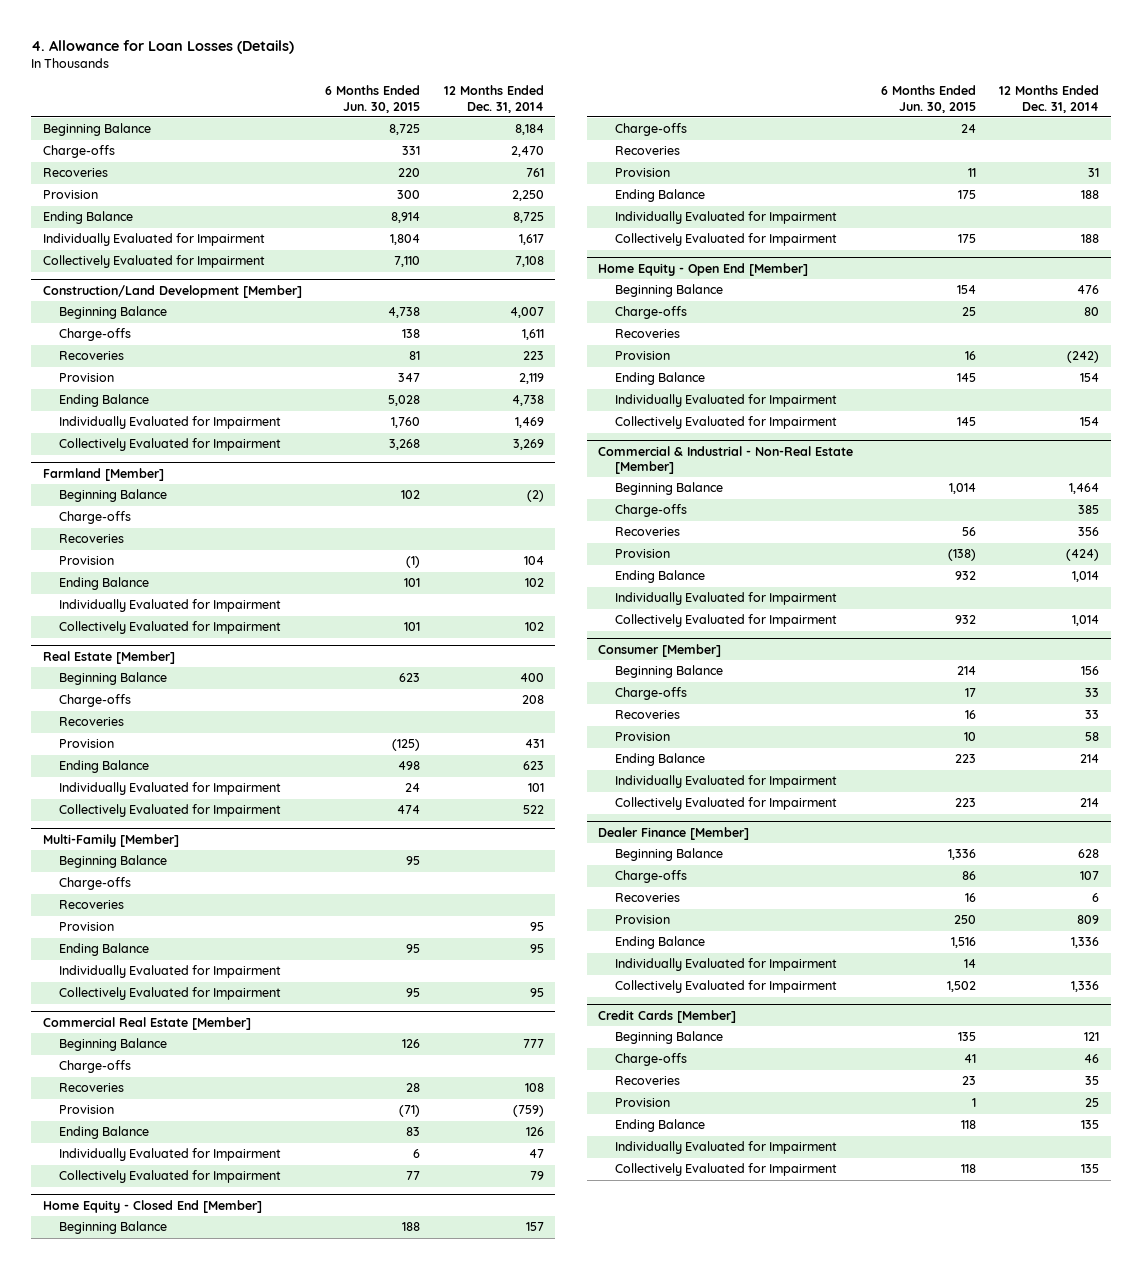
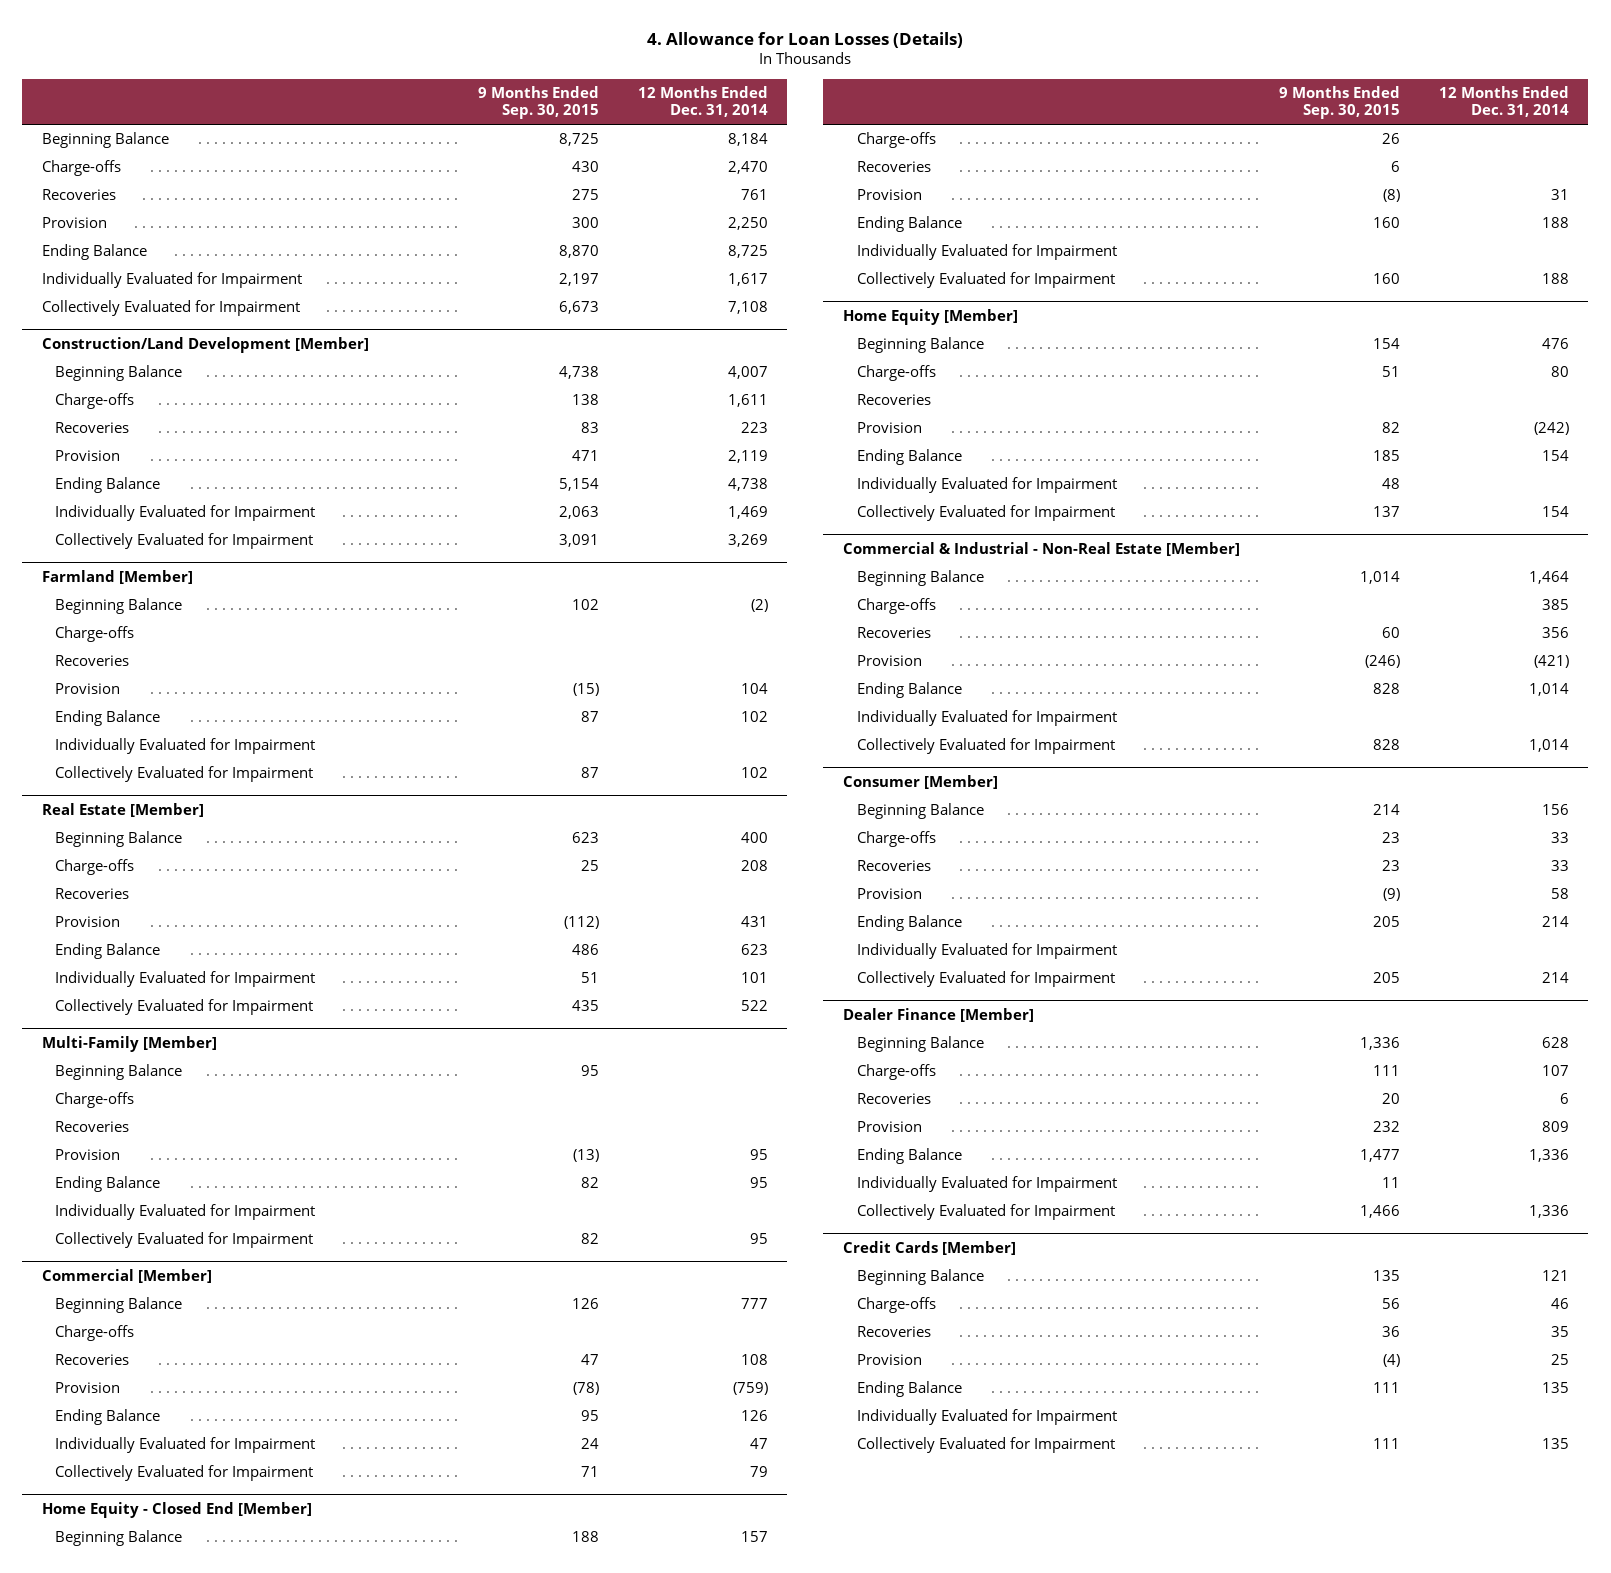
- | 6 Months Ended Jun. 30, 2015 | 12 Months Ended Dec. 31, 2014
+ | 9 Months Ended Sep. 30, 2015 | 12 Months Ended Dec. 31, 2014
- Commercial Real Estate [Member]
+ Commercial [Member]
- Home Equity - Open End [Member]
+ Home Equity [Member]
@ Commercial & Industrial - Non-Real Estate [Member]
- Provision | (138) | (424)
+ Provision | (246) | (421)

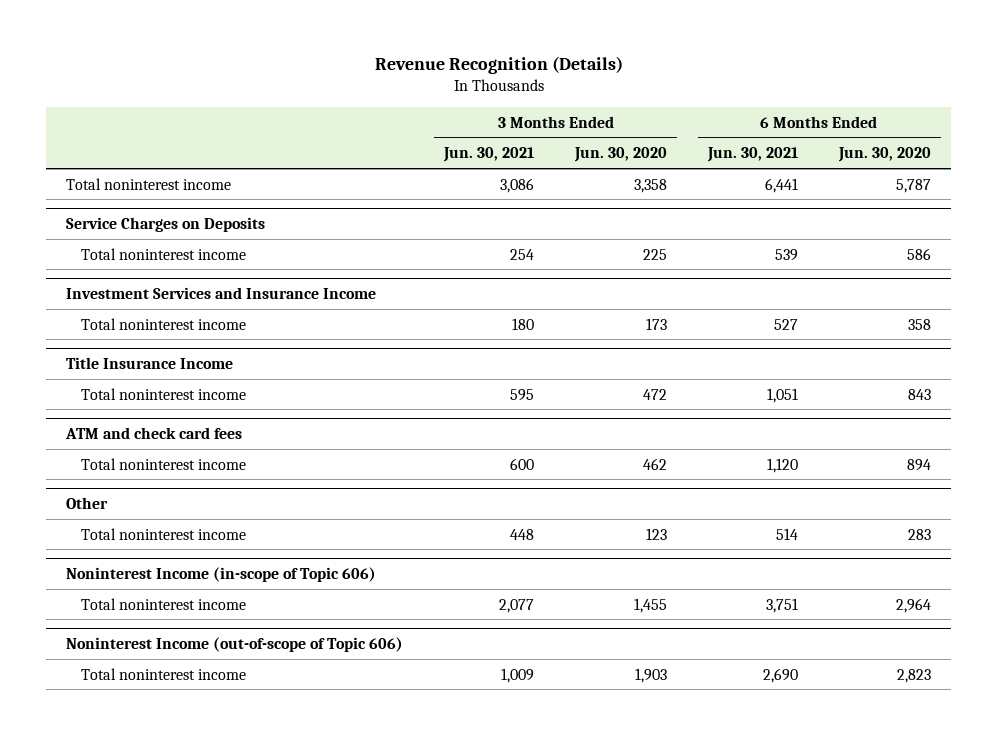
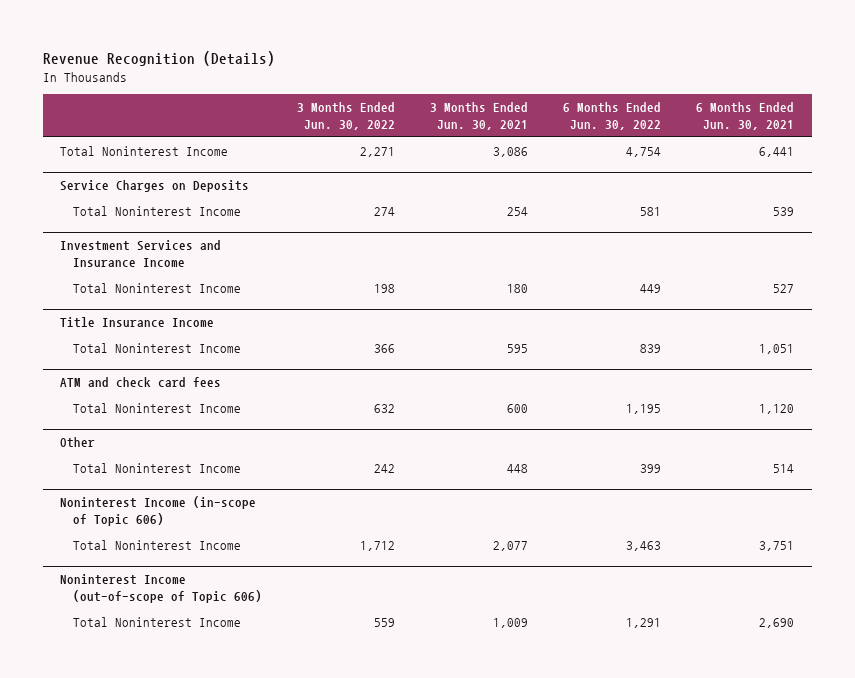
- | 3 Months Ended Jun. 30, 2021 | 3 Months Ended Jun. 30, 2020 | 6 Months Ended Jun. 30, 2021 | 6 Months Ended Jun. 30, 2020
+ | 3 Months Ended Jun. 30, 2022 | 3 Months Ended Jun. 30, 2021 | 6 Months Ended Jun. 30, 2022 | 6 Months Ended Jun. 30, 2021
- Total noninterest income | 3,086 | 3,358 | 6,441 | 5,787
+ Total Noninterest Income | 2,271 | 3,086 | 4,754 | 6,441
@ Service Charges on Deposits
- Total noninterest income | 254 | 225 | 539 | 586
+ Total Noninterest Income | 274 | 254 | 581 | 539
@ Investment Services and Insurance Income
- Total noninterest income | 180 | 173 | 527 | 358
+ Total Noninterest Income | 198 | 180 | 449 | 527
@ Title Insurance Income
- Total noninterest income | 595 | 472 | 1,051 | 843
+ Total Noninterest Income | 366 | 595 | 839 | 1,051
@ ATM and check card fees
- Total noninterest income | 600 | 462 | 1,120 | 894
+ Total Noninterest Income | 632 | 600 | 1,195 | 1,120
@ Other
- Total noninterest income | 448 | 123 | 514 | 283
+ Total Noninterest Income | 242 | 448 | 399 | 514
@ Noninterest Income (in-scope of Topic 606)
- Total noninterest income | 2,077 | 1,455 | 3,751 | 2,964
+ Total Noninterest Income | 1,712 | 2,077 | 3,463 | 3,751
@ Noninterest Income (out-of-scope of Topic 606)
- Total noninterest income | 1,009 | 1,903 | 2,690 | 2,823
+ Total Noninterest Income | 559 | 1,009 | 1,291 | 2,690

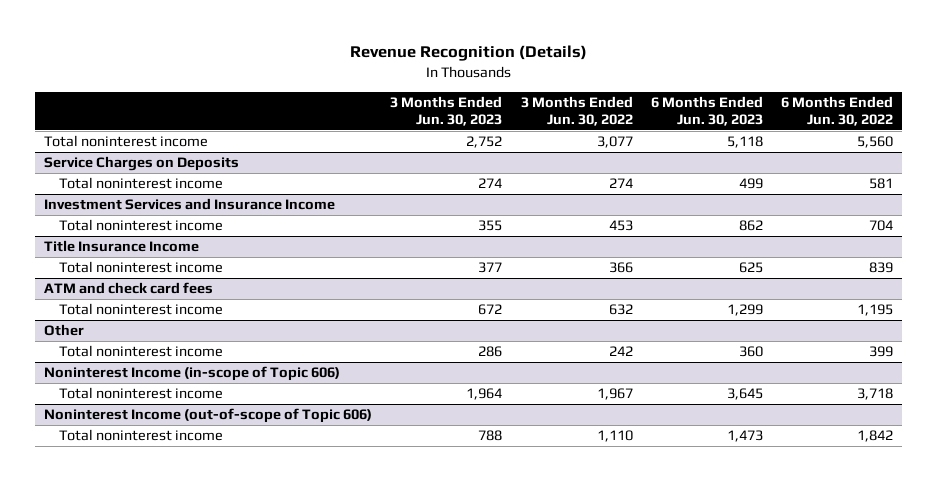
- | 3 Months Ended Jun. 30, 2022 | 3 Months Ended Jun. 30, 2021 | 6 Months Ended Jun. 30, 2022 | 6 Months Ended Jun. 30, 2021
+ | 3 Months Ended Jun. 30, 2023 | 3 Months Ended Jun. 30, 2022 | 6 Months Ended Jun. 30, 2023 | 6 Months Ended Jun. 30, 2022
- Total Noninterest Income | 2,271 | 3,086 | 4,754 | 6,441
+ Total noninterest income | 2,752 | 3,077 | 5,118 | 5,560
@ Service Charges on Deposits
- Total Noninterest Income | 274 | 254 | 581 | 539
+ Total noninterest income | 274 | 274 | 499 | 581
@ Investment Services and Insurance Income
- Total Noninterest Income | 198 | 180 | 449 | 527
+ Total noninterest income | 355 | 453 | 862 | 704
@ Title Insurance Income
- Total Noninterest Income | 366 | 595 | 839 | 1,051
+ Total noninterest income | 377 | 366 | 625 | 839
@ ATM and check card fees
- Total Noninterest Income | 632 | 600 | 1,195 | 1,120
+ Total noninterest income | 672 | 632 | 1,299 | 1,195
@ Other
- Total Noninterest Income | 242 | 448 | 399 | 514
+ Total noninterest income | 286 | 242 | 360 | 399
@ Noninterest Income (in-scope of Topic 606)
- Total Noninterest Income | 1,712 | 2,077 | 3,463 | 3,751
+ Total noninterest income | 1,964 | 1,967 | 3,645 | 3,718
@ Noninterest Income (out-of-scope of Topic 606)
- Total Noninterest Income | 559 | 1,009 | 1,291 | 2,690
+ Total noninterest income | 788 | 1,110 | 1,473 | 1,842

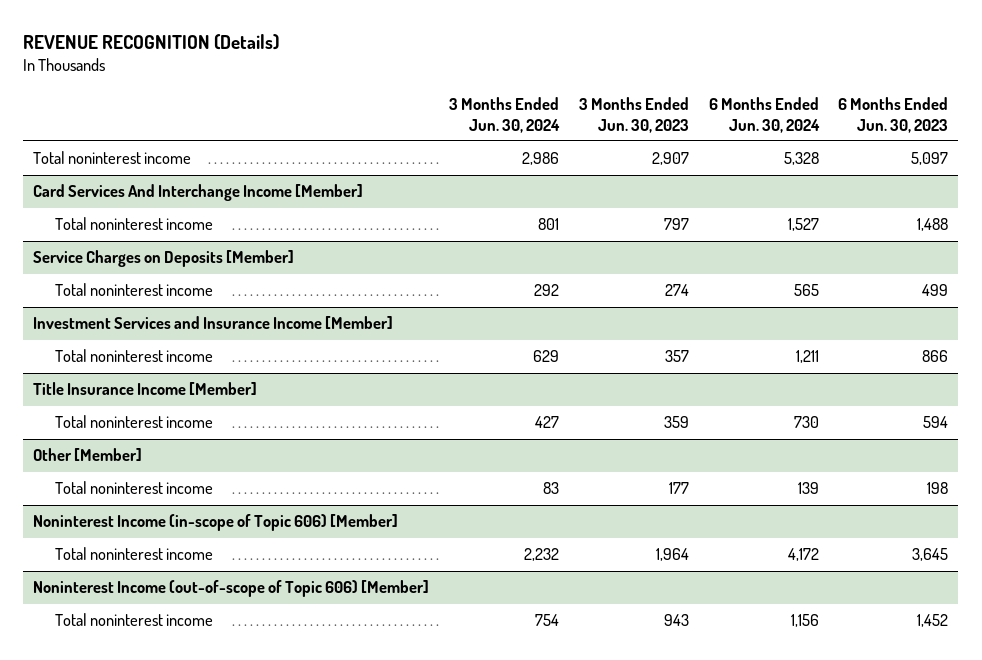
- Revenue Recognition (Details)
+ REVENUE RECOGNITION (Details)
- | 3 Months Ended Jun. 30, 2023 | 3 Months Ended Jun. 30, 2022 | 6 Months Ended Jun. 30, 2023 | 6 Months Ended Jun. 30, 2022
+ | 3 Months Ended Jun. 30, 2024 | 3 Months Ended Jun. 30, 2023 | 6 Months Ended Jun. 30, 2024 | 6 Months Ended Jun. 30, 2023
- Total noninterest income | 2,752 | 3,077 | 5,118 | 5,560
- Service Charges on Deposits
+ Total noninterest income | 2,986 | 2,907 | 5,328 | 5,097
+ Card Services And Interchange Income [Member]
+ Total noninterest income | 801 | 797 | 1,527 | 1,488
+ Service Charges on Deposits [Member]
- Investment Services and Insurance Income
- Total noninterest income | 355 | 453 | 862 | 704
- Title Insurance Income
- Total noninterest income | 377 | 366 | 625 | 839
- ATM and check card fees
- Total noninterest income | 672 | 632 | 1,299 | 1,195
- Other
- Total noninterest income | 286 | 242 | 360 | 399
- Noninterest Income (in-scope of Topic 606)
+ Investment Services and Insurance Income [Member]
+ Total noninterest income | 629 | 357 | 1,211 | 866
+ Title Insurance Income [Member]
+ Total noninterest income | 427 | 359 | 730 | 594
+ Other [Member]
+ Total noninterest income | 83 | 177 | 139 | 198
+ Noninterest Income (in-scope of Topic 606) [Member]
- Noninterest Income (out-of-scope of Topic 606)
- Total noninterest income | 788 | 1,110 | 1,473 | 1,842
+ Noninterest Income (out-of-scope of Topic 606) [Member]
+ Total noninterest income | 754 | 943 | 1,156 | 1,452

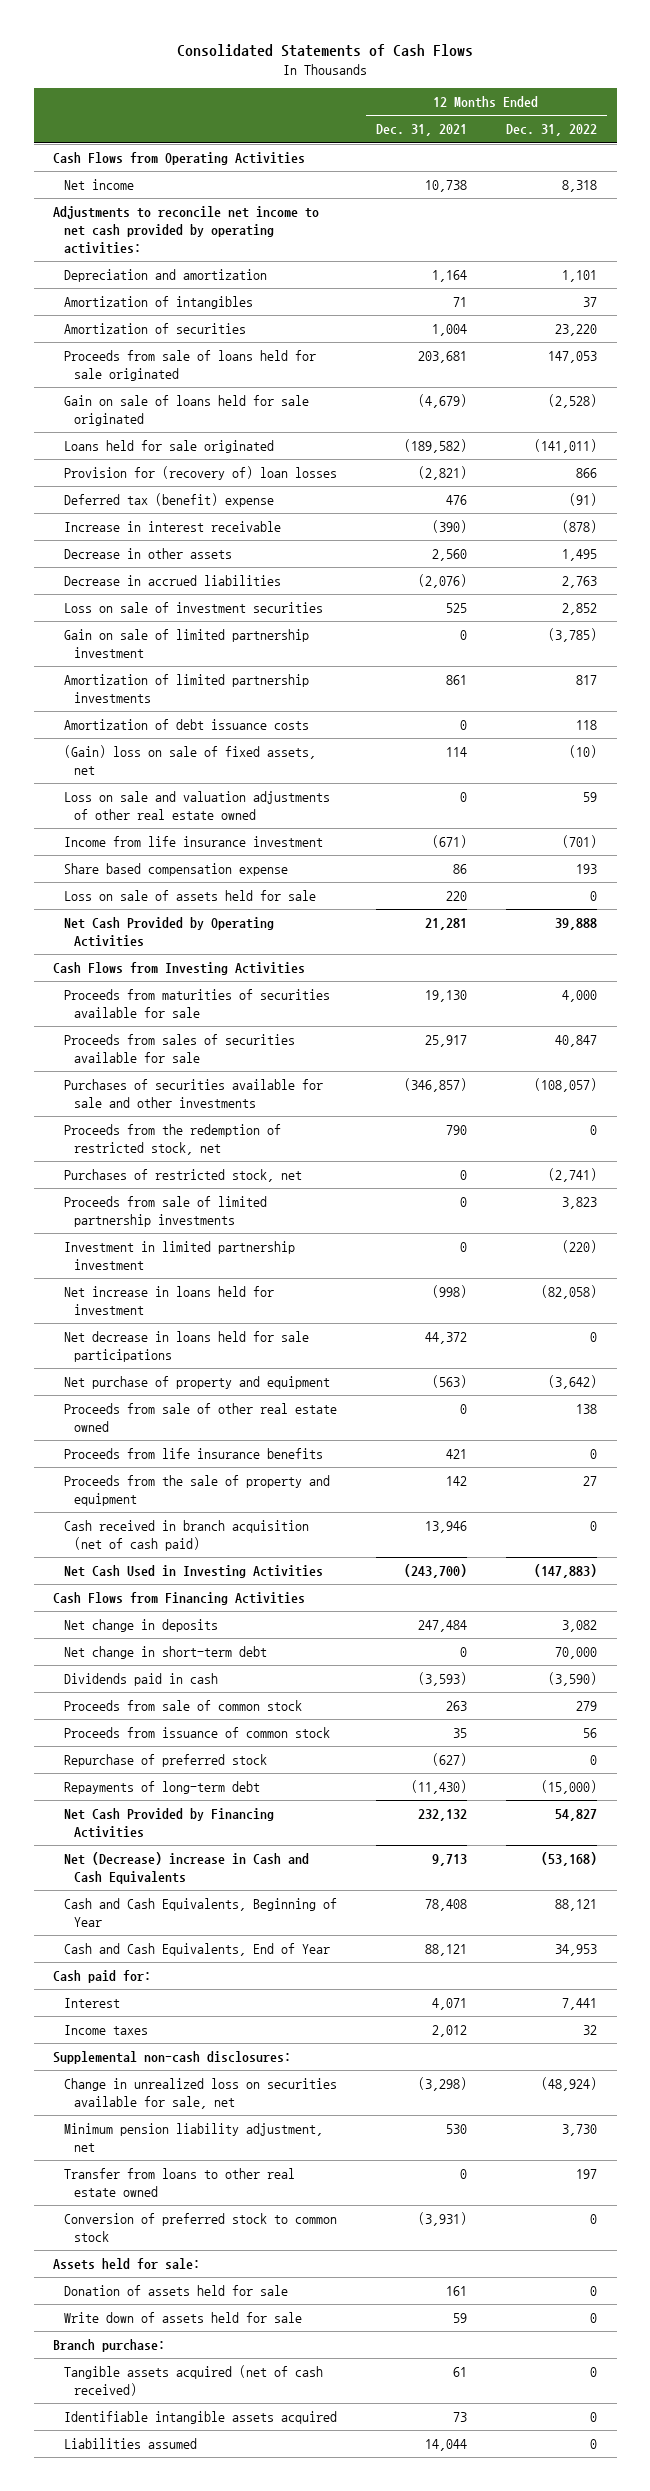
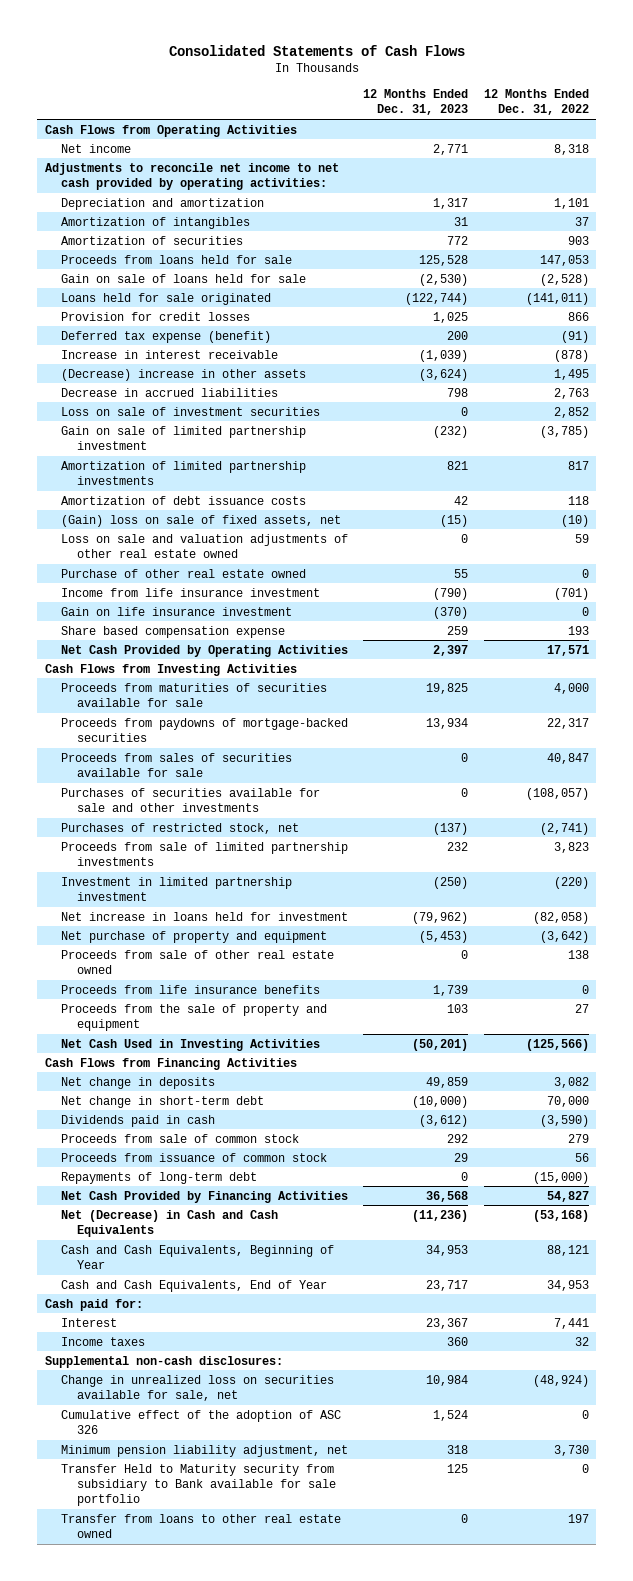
- | 12 Months Ended Dec. 31, 2021 | 12 Months Ended Dec. 31, 2022
+ | 12 Months Ended Dec. 31, 2023 | 12 Months Ended Dec. 31, 2022
- Amortization of securities | 1,004 | 23,220
- Proceeds from sale of loans held for sale originated | 203,681 | 147,053
- Gain on sale of loans held for sale originated | (4,679) | (2,528)
+ Amortization of securities | 772 | 903
+ Proceeds from loans held for sale | 125,528 | 147,053
+ Gain on sale of loans held for sale | (2,530) | (2,528)
- Provision for (recovery of) loan losses | (2,821) | 866
- Deferred tax (benefit) expense | 476 | (91)
+ Provision for credit losses | 1,025 | 866
+ Deferred tax expense (benefit) | 200 | (91)
- Decrease in other assets | 2,560 | 1,495
+ (Decrease) increase in other assets | (3,624) | 1,495
+ Purchase of other real estate owned | 55 | 0
+ Gain on life insurance investment | (370) | 0
- Loss on sale of assets held for sale | 220 | 0
- Net Cash Provided by Operating Activities | 21,281 | 39,888
+ Net Cash Provided by Operating Activities | 2,397 | 17,571
+ Proceeds from paydowns of mortgage-backed securities | 13,934 | 22,317
- Proceeds from the redemption of restricted stock, net | 790 | 0
- Net decrease in loans held for sale participations | 44,372 | 0
- Cash received in branch acquisition (net of cash paid) | 13,946 | 0
- Net Cash Used in Investing Activities | (243,700) | (147,883)
+ Net Cash Used in Investing Activities | (50,201) | (125,566)
- Repurchase of preferred stock | (627) | 0
- Net (Decrease) increase in Cash and Cash Equivalents | 9,713 | (53,168)
+ Net (Decrease) in Cash and Cash Equivalents | (11,236) | (53,168)
+ Cumulative effect of the adoption of ASC 326 | 1,524 | 0
+ Transfer Held to Maturity security from subsidiary to Bank available for sale portfolio | 125 | 0
- Conversion of preferred stock to common stock | (3,931) | 0
- Assets held for sale:
- Donation of assets held for sale | 161 | 0
- Write down of assets held for sale | 59 | 0
- Branch purchase:
- Tangible assets acquired (net of cash received) | 61 | 0
- Identifiable intangible assets acquired | 73 | 0
- Liabilities assumed | 14,044 | 0

